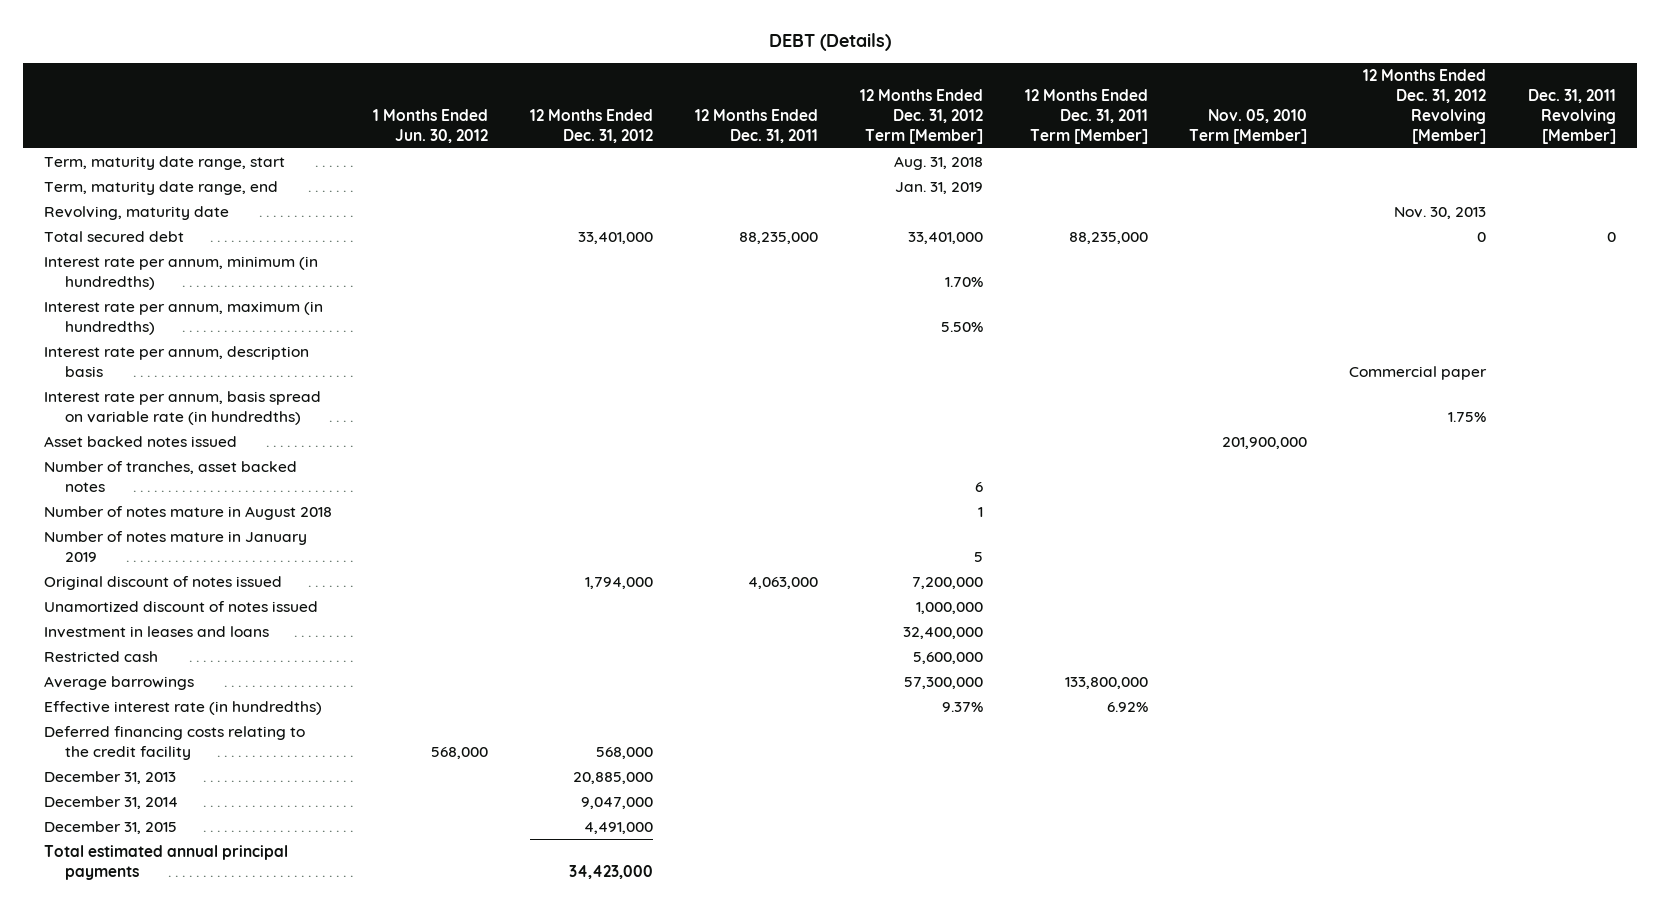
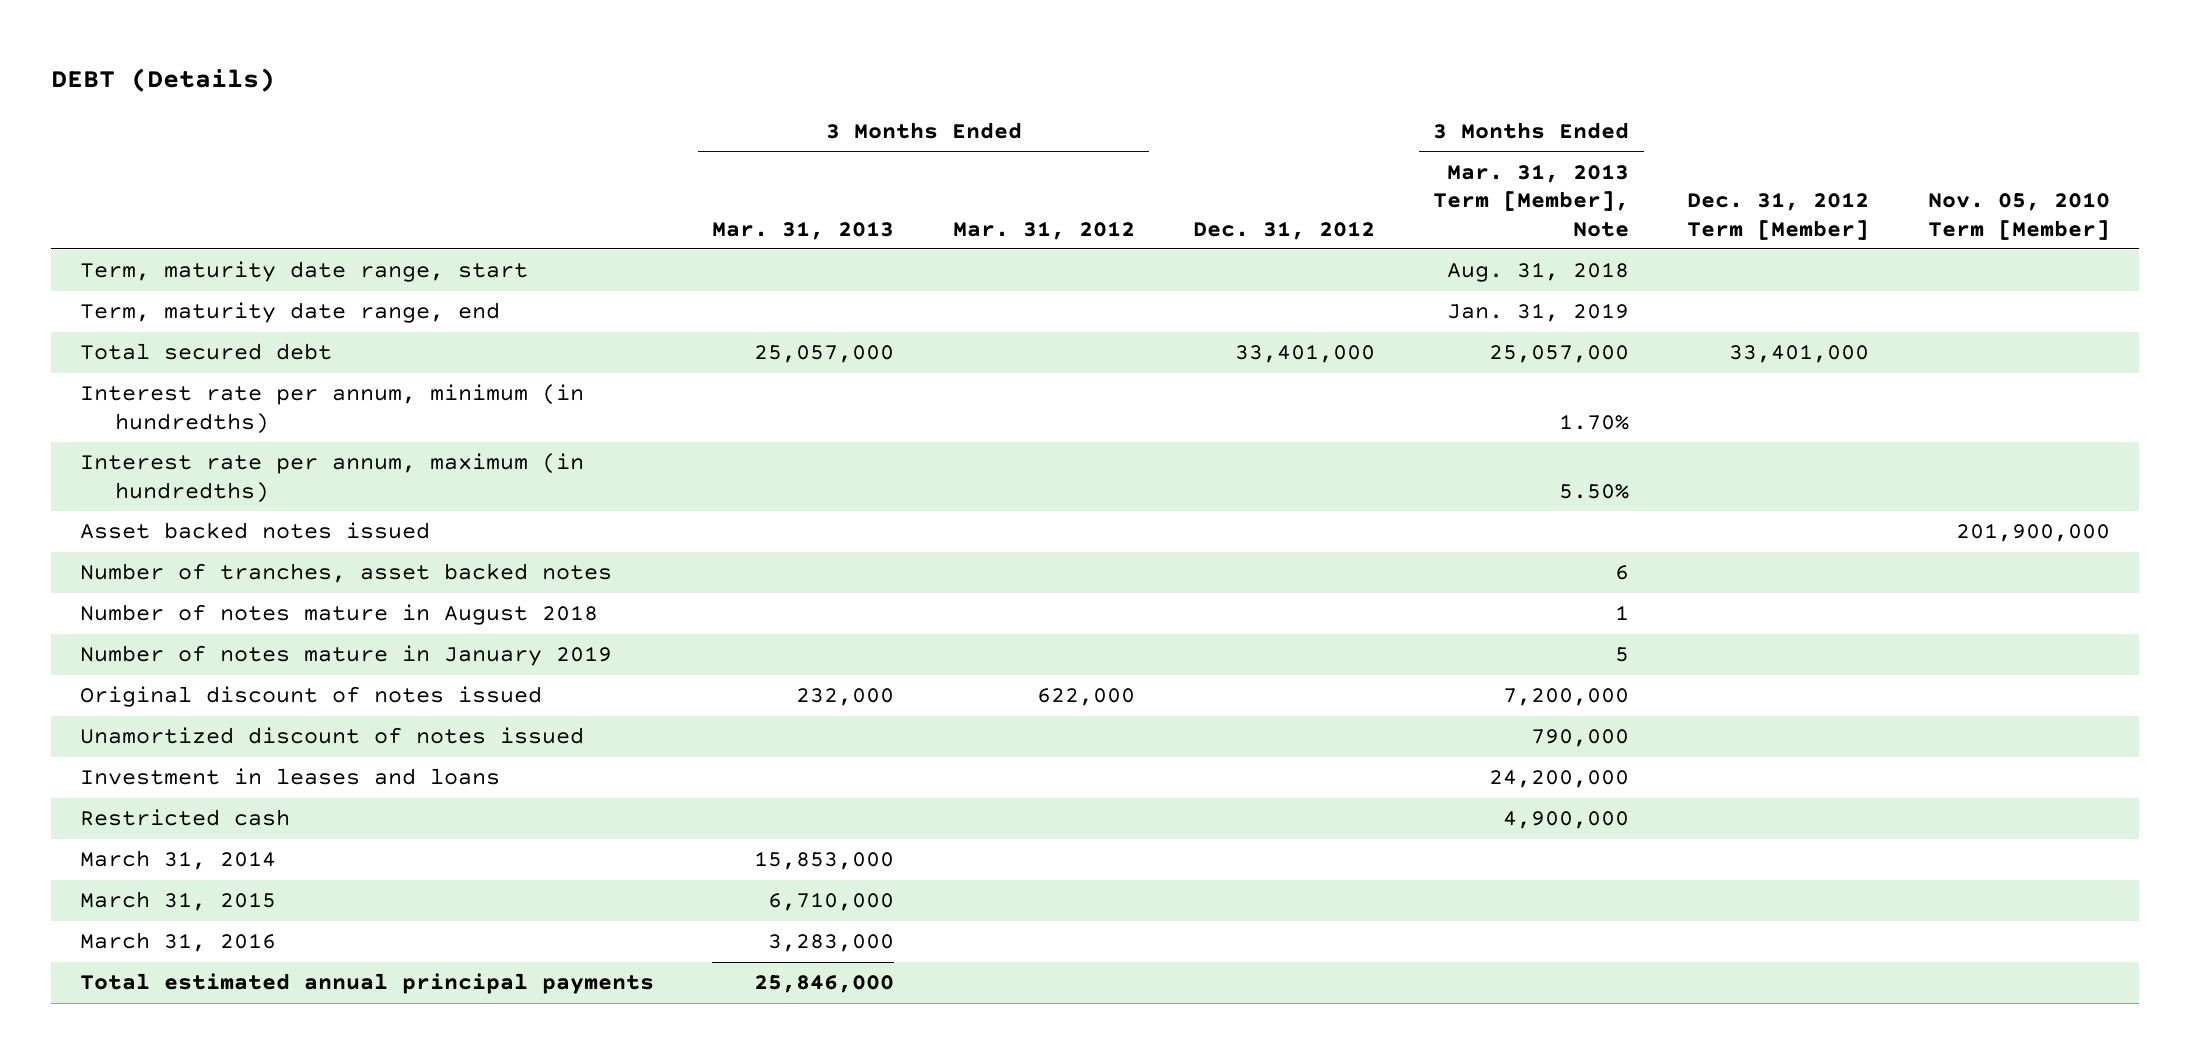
- | 1 Months Ended Jun. 30, 2012 | 12 Months Ended Dec. 31, 2012 | 12 Months Ended Dec. 31, 2011 | 12 Months Ended Dec. 31, 2012 Term [Member] | 12 Months Ended Dec. 31, 2011 Term [Member] | Nov. 05, 2010 Term [Member] | 12 Months Ended Dec. 31, 2012 Revolving [Member] | Dec. 31, 2011 Revolving [Member]
+ | 3 Months Ended Mar. 31, 2013 | 3 Months Ended Mar. 31, 2012 | Dec. 31, 2012 | 3 Months Ended Mar. 31, 2013 Term [Member], Note | Dec. 31, 2012 Term [Member] | Nov. 05, 2010 Term [Member]
- Revolving, maturity date | | | | | | | Nov. 30, 2013 |
- Interest rate per annum, description basis | | | | | | | Commercial paper |
- Interest rate per annum, basis spread on variable rate (in hundredths) | | | | | | | 1.75% |
- Average barrowings | | | | 57,300,000 | 133,800,000 | | |
- Effective interest rate (in hundredths) | | | | 9.37% | 6.92% | | |
- Deferred financing costs relating to the credit facility | 568,000 | 568,000 | | | | | |
- December 31, 2013 | | 20,885,000 | | | | | |
- December 31, 2014 | | 9,047,000 | | | | | |
- December 31, 2015 | | 4,491,000 | | | | | |
+ March 31, 2014 | 15,853,000 | | | | |
+ March 31, 2015 | 6,710,000 | | | | |
+ March 31, 2016 | 3,283,000 | | | | |

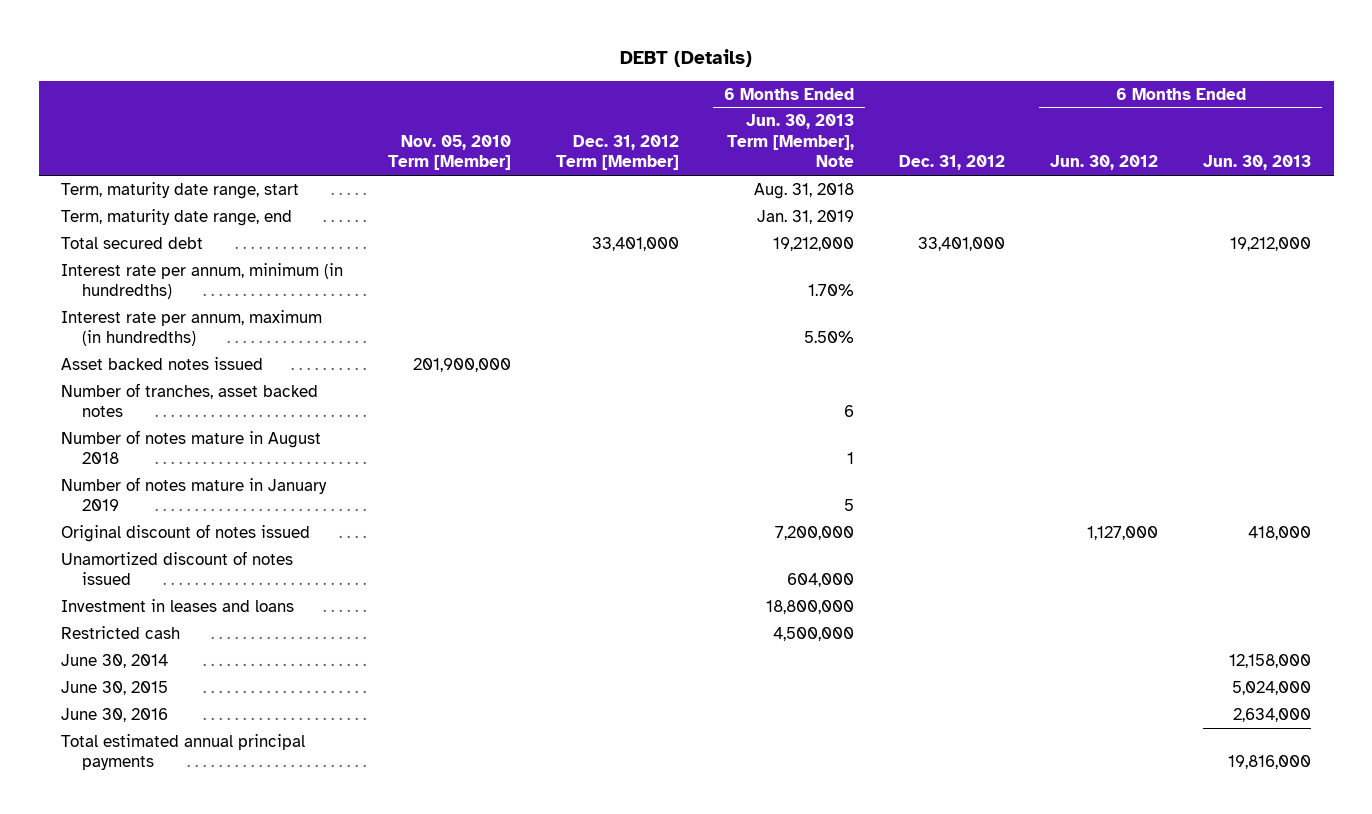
- | 3 Months Ended Mar. 31, 2013 | 3 Months Ended Mar. 31, 2012 | Dec. 31, 2012 | 3 Months Ended Mar. 31, 2013 Term [Member], Note | Dec. 31, 2012 Term [Member] | Nov. 05, 2010 Term [Member]
+ | Nov. 05, 2010 Term [Member] | Dec. 31, 2012 Term [Member] | 6 Months Ended Jun. 30, 2013 Term [Member], Note | Dec. 31, 2012 | 6 Months Ended Jun. 30, 2012 | 6 Months Ended Jun. 30, 2013
- March 31, 2014 | 15,853,000 | | | | |
- March 31, 2015 | 6,710,000 | | | | |
- March 31, 2016 | 3,283,000 | | | | |
+ June 30, 2014 | | | | | | 12,158,000
+ June 30, 2015 | | | | | | 5,024,000
+ June 30, 2016 | | | | | | 2,634,000

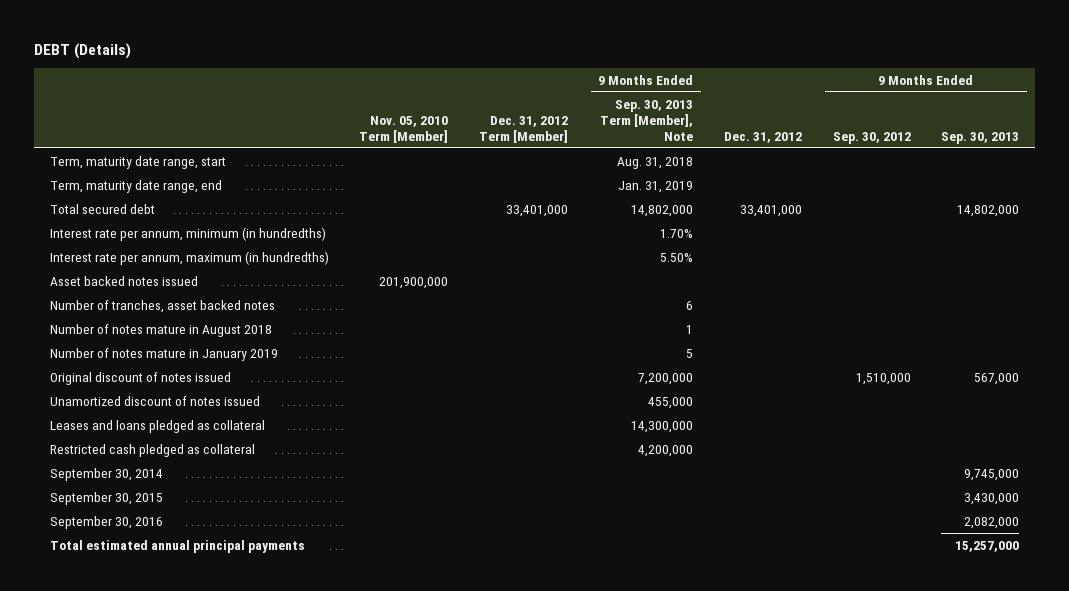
- | Nov. 05, 2010 Term [Member] | Dec. 31, 2012 Term [Member] | 6 Months Ended Jun. 30, 2013 Term [Member], Note | Dec. 31, 2012 | 6 Months Ended Jun. 30, 2012 | 6 Months Ended Jun. 30, 2013
+ | Nov. 05, 2010 Term [Member] | Dec. 31, 2012 Term [Member] | 9 Months Ended Sep. 30, 2013 Term [Member], Note | Dec. 31, 2012 | 9 Months Ended Sep. 30, 2012 | 9 Months Ended Sep. 30, 2013
- Investment in leases and loans | | | 18,800,000 | | |
- Restricted cash | | | 4,500,000 | | |
- June 30, 2014 | | | | | | 12,158,000
- June 30, 2015 | | | | | | 5,024,000
- June 30, 2016 | | | | | | 2,634,000
+ Leases and loans pledged as collateral | | | 14,300,000 | | |
+ Restricted cash pledged as collateral | | | 4,200,000 | | |
+ September 30, 2014 | | | | | | 9,745,000
+ September 30, 2015 | | | | | | 3,430,000
+ September 30, 2016 | | | | | | 2,082,000

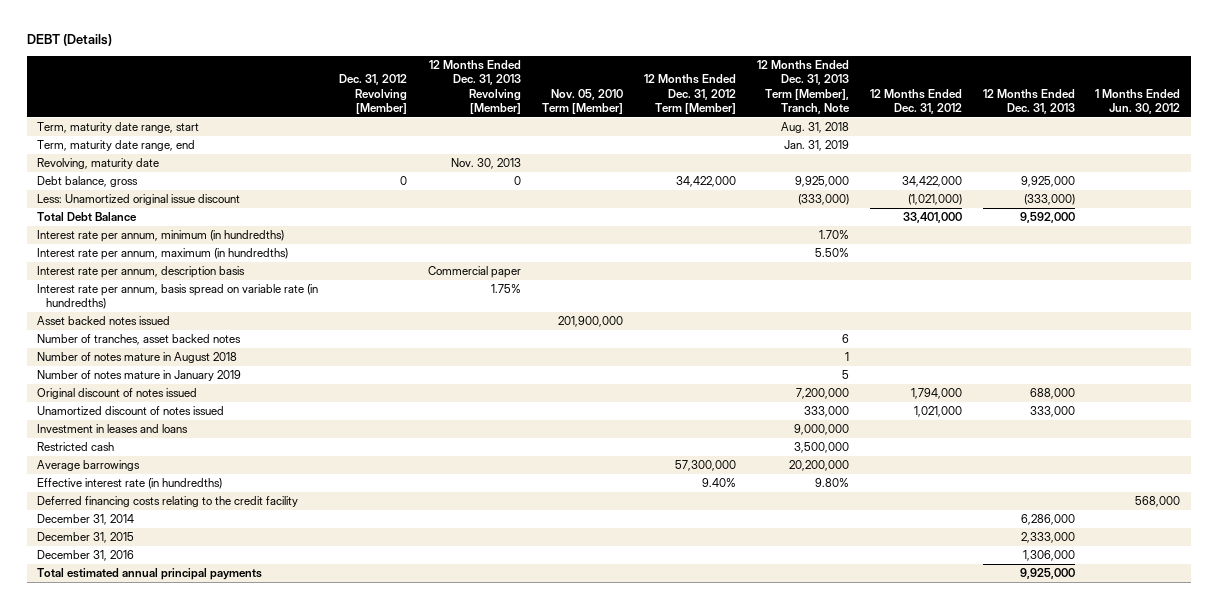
- | Nov. 05, 2010 Term [Member] | Dec. 31, 2012 Term [Member] | 9 Months Ended Sep. 30, 2013 Term [Member], Note | Dec. 31, 2012 | 9 Months Ended Sep. 30, 2012 | 9 Months Ended Sep. 30, 2013
+ | Dec. 31, 2012 Revolving [Member] | 12 Months Ended Dec. 31, 2013 Revolving [Member] | Nov. 05, 2010 Term [Member] | 12 Months Ended Dec. 31, 2012 Term [Member] | 12 Months Ended Dec. 31, 2013 Term [Member], Tranch, Note | 12 Months Ended Dec. 31, 2012 | 12 Months Ended Dec. 31, 2013 | 1 Months Ended Jun. 30, 2012
- Total secured debt | | 33,401,000 | 14,802,000 | 33,401,000 | | 14,802,000
+ Revolving, maturity date | | Nov. 30, 2013 | | | | | |
+ Debt balance, gross | 0 | 0 | | 34,422,000 | 9,925,000 | 34,422,000 | 9,925,000 |
+ Less: Unamortized original issue discount | | | | | (333,000) | (1,021,000) | (333,000) |
+ Total Debt Balance | | | | | | 33,401,000 | 9,592,000 |
+ Interest rate per annum, description basis | | Commercial paper | | | | | |
+ Interest rate per annum, basis spread on variable rate (in hundredths) | | 1.75% | | | | | |
- Leases and loans pledged as collateral | | | 14,300,000 | | |
- Restricted cash pledged as collateral | | | 4,200,000 | | |
- September 30, 2014 | | | | | | 9,745,000
- September 30, 2015 | | | | | | 3,430,000
- September 30, 2016 | | | | | | 2,082,000
+ Investment in leases and loans | | | | | 9,000,000 | | |
+ Restricted cash | | | | | 3,500,000 | | |
+ Average barrowings | | | | 57,300,000 | 20,200,000 | | |
+ Effective interest rate (in hundredths) | | | | 9.40% | 9.80% | | |
+ Deferred financing costs relating to the credit facility | | | | | | | | 568,000
+ December 31, 2014 | | | | | | | 6,286,000 |
+ December 31, 2015 | | | | | | | 2,333,000 |
+ December 31, 2016 | | | | | | | 1,306,000 |

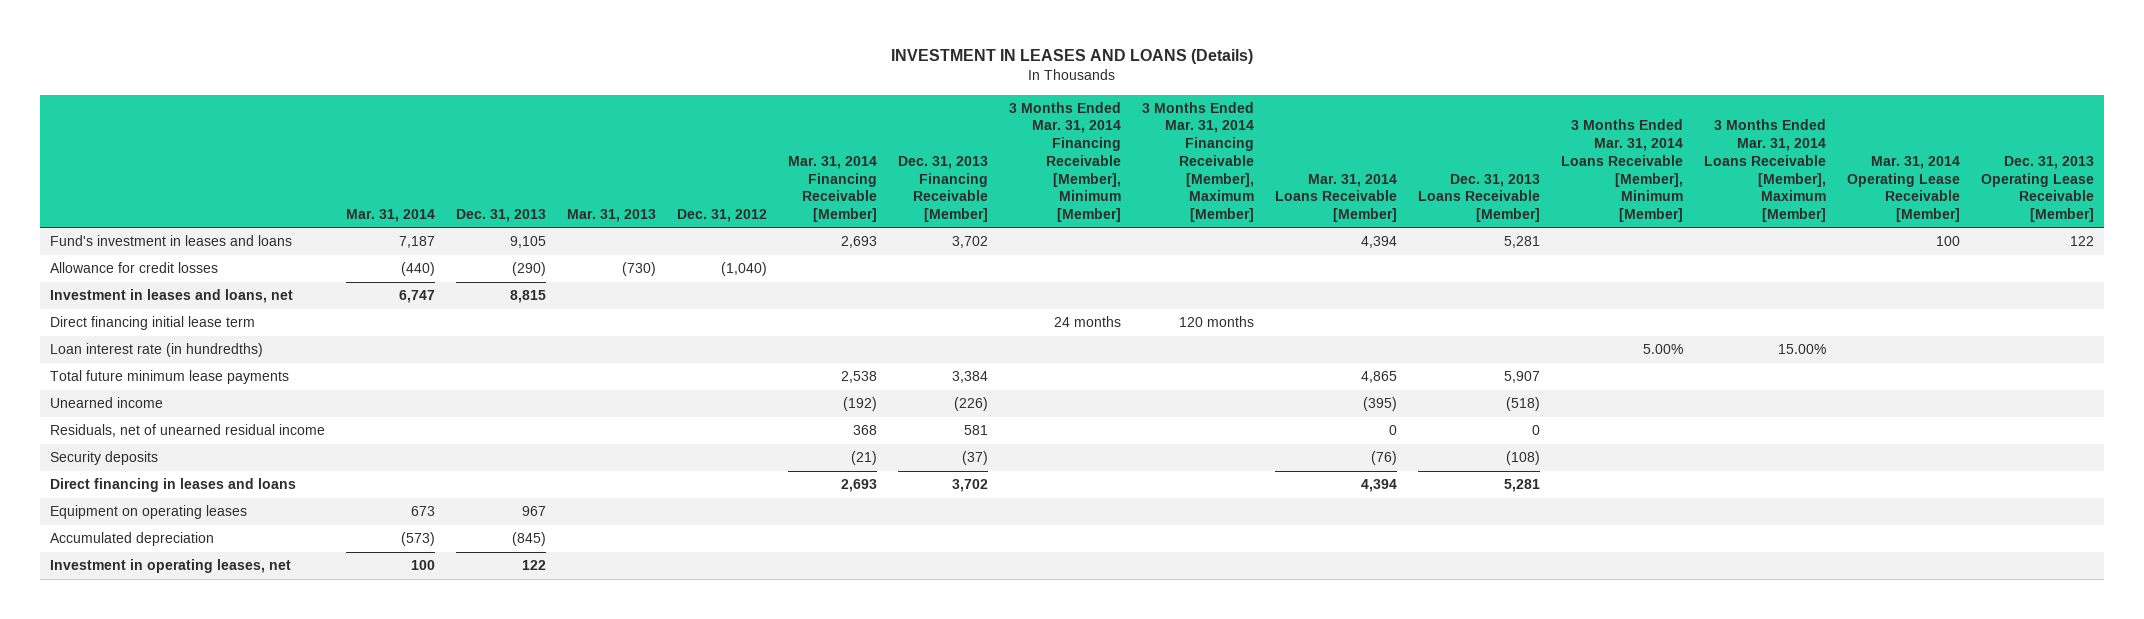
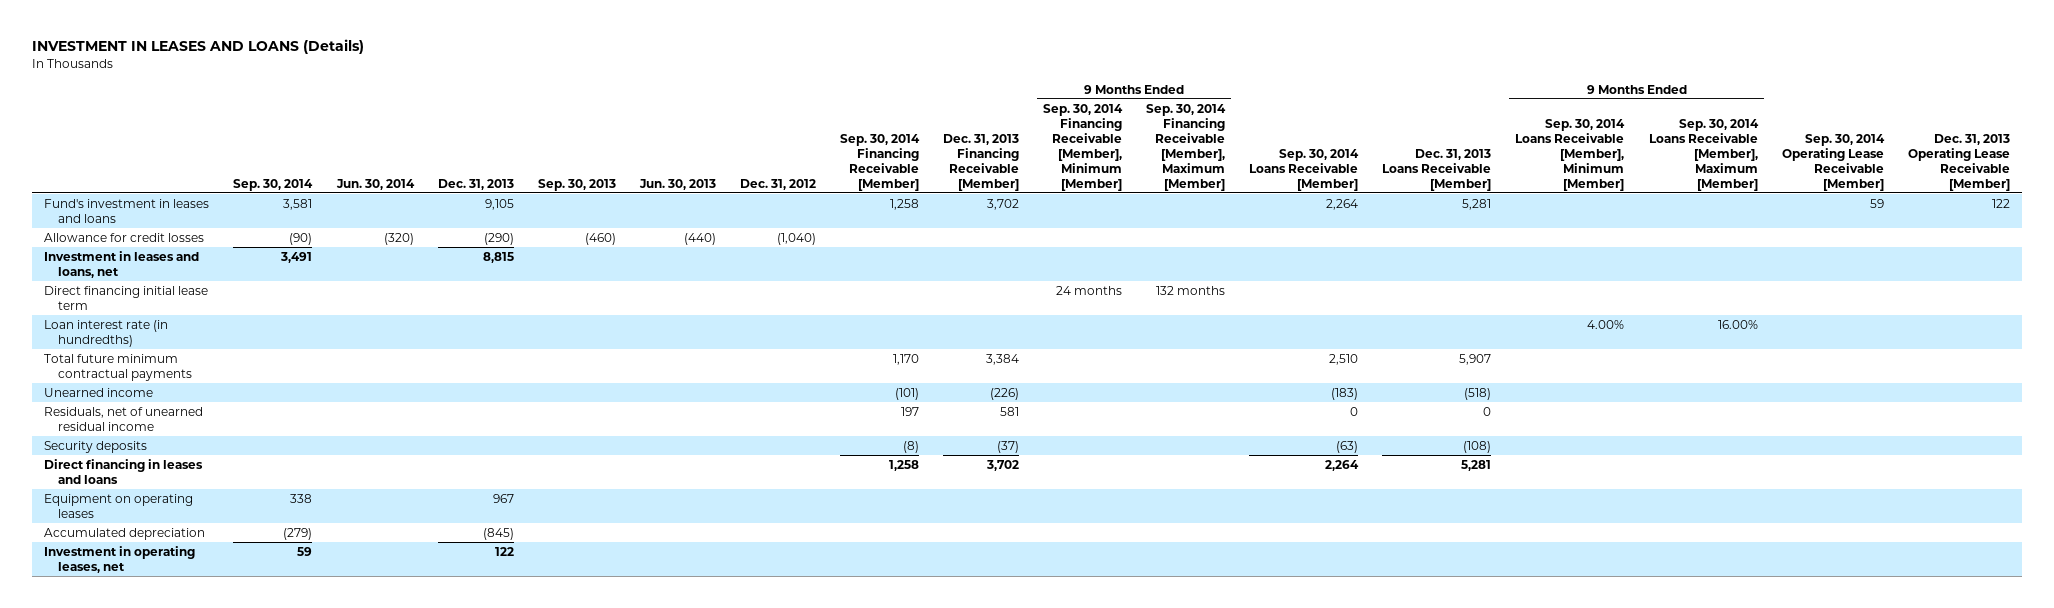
- | Mar. 31, 2014 | Dec. 31, 2013 | Mar. 31, 2013 | Dec. 31, 2012 | Mar. 31, 2014 Financing Receivable [Member] | Dec. 31, 2013 Financing Receivable [Member] | 3 Months Ended Mar. 31, 2014 Financing Receivable [Member], Minimum [Member] | 3 Months Ended Mar. 31, 2014 Financing Receivable [Member], Maximum [Member] | Mar. 31, 2014 Loans Receivable [Member] | Dec. 31, 2013 Loans Receivable [Member] | 3 Months Ended Mar. 31, 2014 Loans Receivable [Member], Minimum [Member] | 3 Months Ended Mar. 31, 2014 Loans Receivable [Member], Maximum [Member] | Mar. 31, 2014 Operating Lease Receivable [Member] | Dec. 31, 2013 Operating Lease Receivable [Member]
+ | Sep. 30, 2014 | Jun. 30, 2014 | Dec. 31, 2013 | Sep. 30, 2013 | Jun. 30, 2013 | Dec. 31, 2012 | Sep. 30, 2014 Financing Receivable [Member] | Dec. 31, 2013 Financing Receivable [Member] | 9 Months Ended Sep. 30, 2014 Financing Receivable [Member], Minimum [Member] | 9 Months Ended Sep. 30, 2014 Financing Receivable [Member], Maximum [Member] | Sep. 30, 2014 Loans Receivable [Member] | Dec. 31, 2013 Loans Receivable [Member] | 9 Months Ended Sep. 30, 2014 Loans Receivable [Member], Minimum [Member] | 9 Months Ended Sep. 30, 2014 Loans Receivable [Member], Maximum [Member] | Sep. 30, 2014 Operating Lease Receivable [Member] | Dec. 31, 2013 Operating Lease Receivable [Member]
- Total future minimum lease payments | | | | | 2,538 | 3,384 | | | 4,865 | 5,907 | | | |
+ Total future minimum contractual payments | | | | | | | 1,170 | 3,384 | | | 2,510 | 5,907 | | | |

